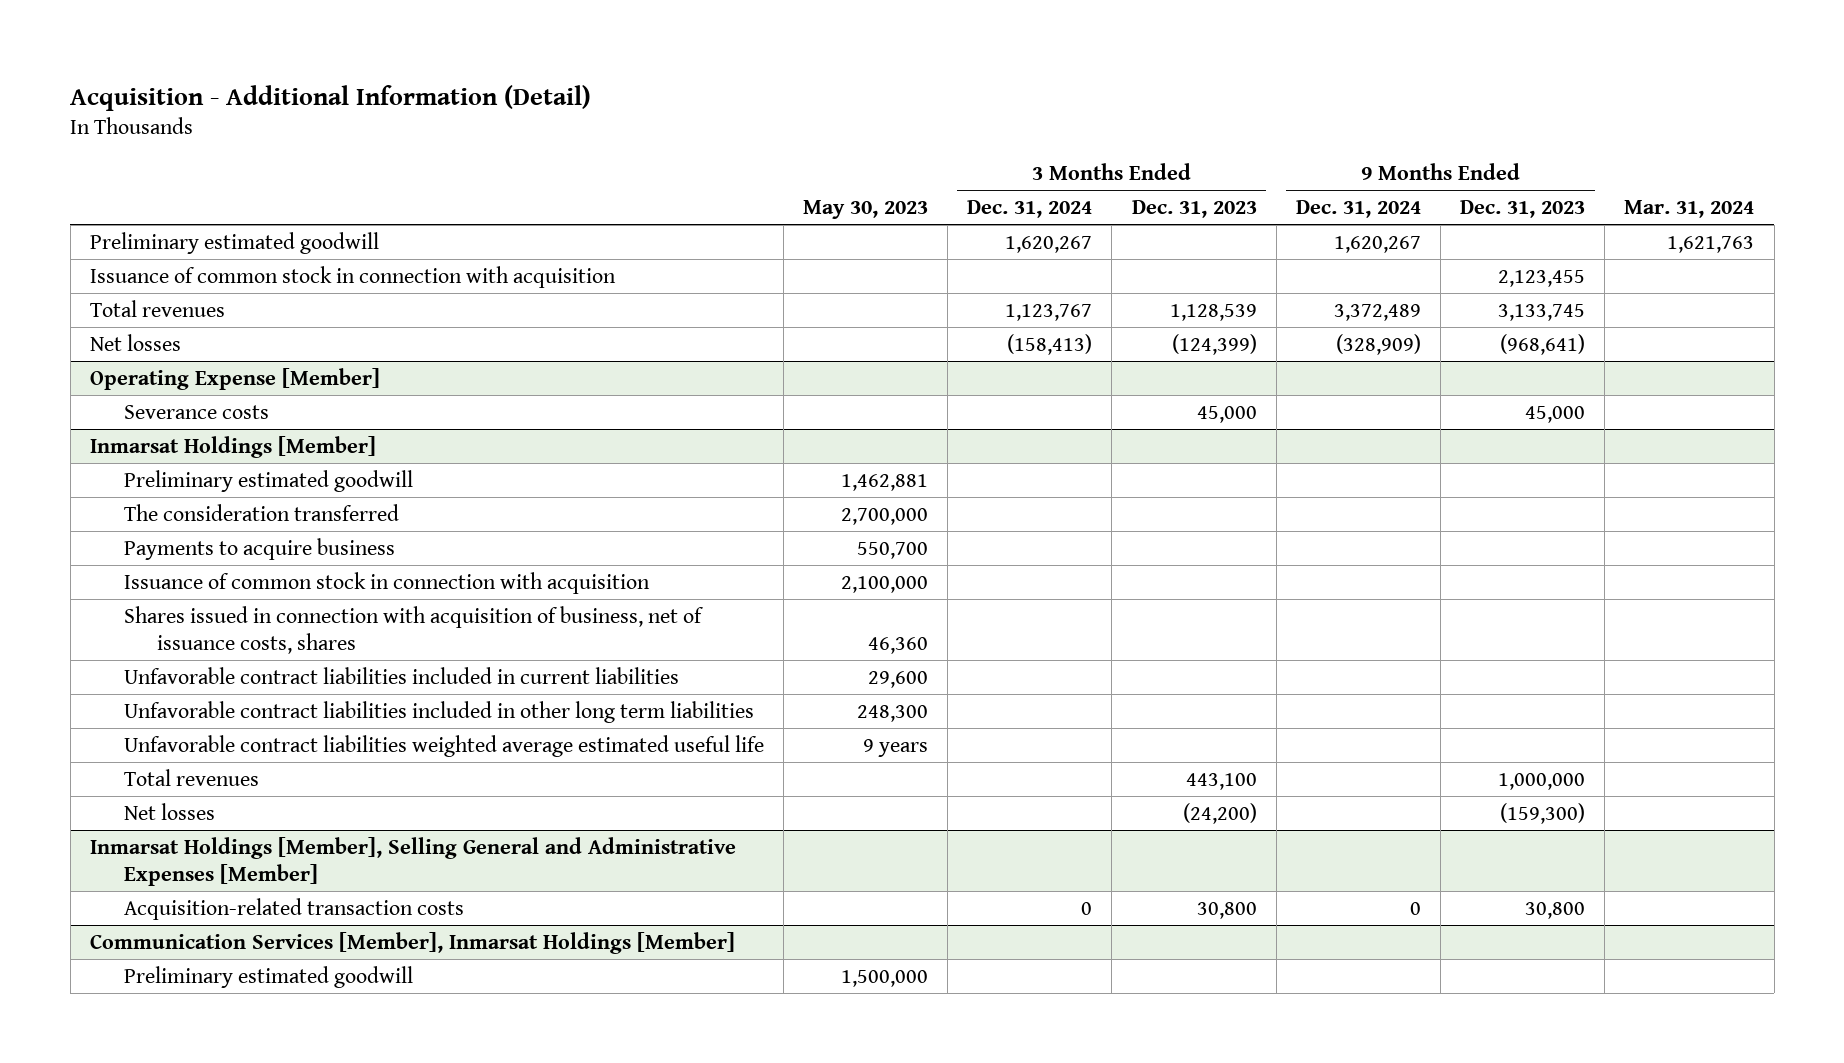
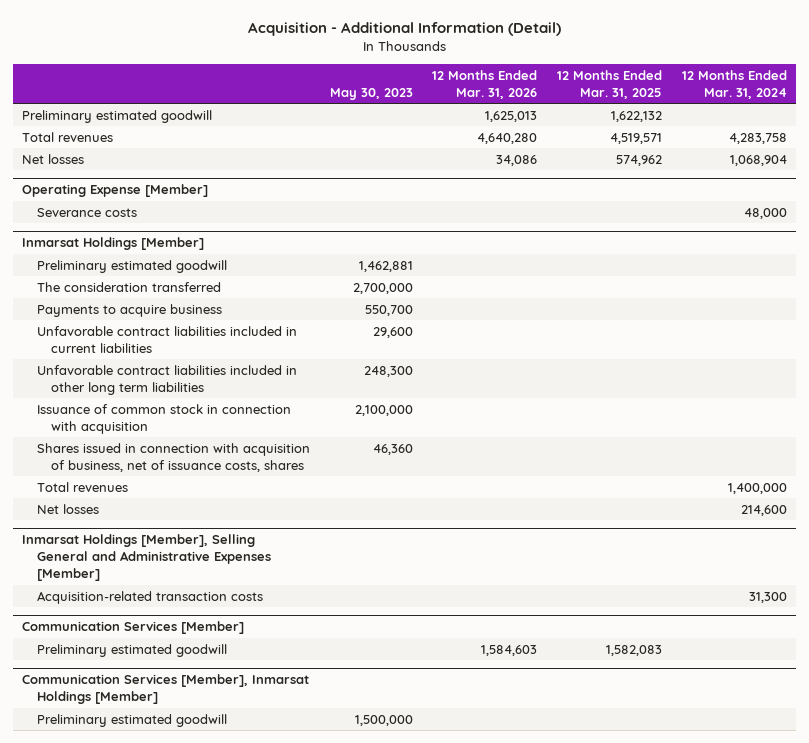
- | May 30, 2023 | 3 Months Ended Dec. 31, 2024 | 3 Months Ended Dec. 31, 2023 | 9 Months Ended Dec. 31, 2024 | 9 Months Ended Dec. 31, 2023 | Mar. 31, 2024
+ | May 30, 2023 | 12 Months Ended Mar. 31, 2026 | 12 Months Ended Mar. 31, 2025 | 12 Months Ended Mar. 31, 2024
- Issuance of common stock in connection with acquisition | | | | | 2,123,455 |
@ Inmarsat Holdings [Member]
- Unfavorable contract liabilities weighted average estimated useful life | 9 years | | | | |
moved down: Issuance of common stock in connection with acquisition | 2,100,000 | | |
moved down: Shares issued in connection with acquisition of business, net of issuance costs, shares | 46,360 | | |
+ Communication Services [Member]
+ Preliminary estimated goodwill | | 1,584,603 | 1,582,083 |

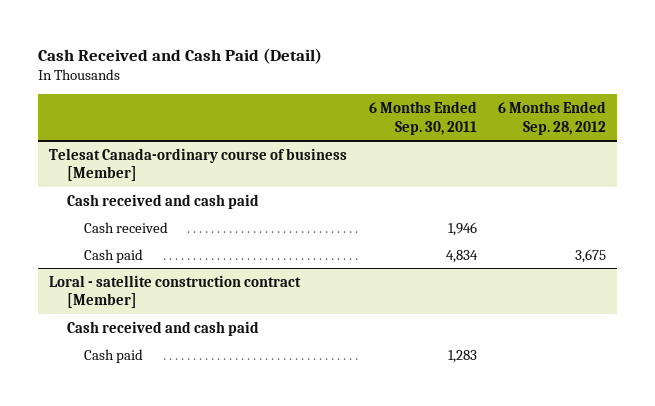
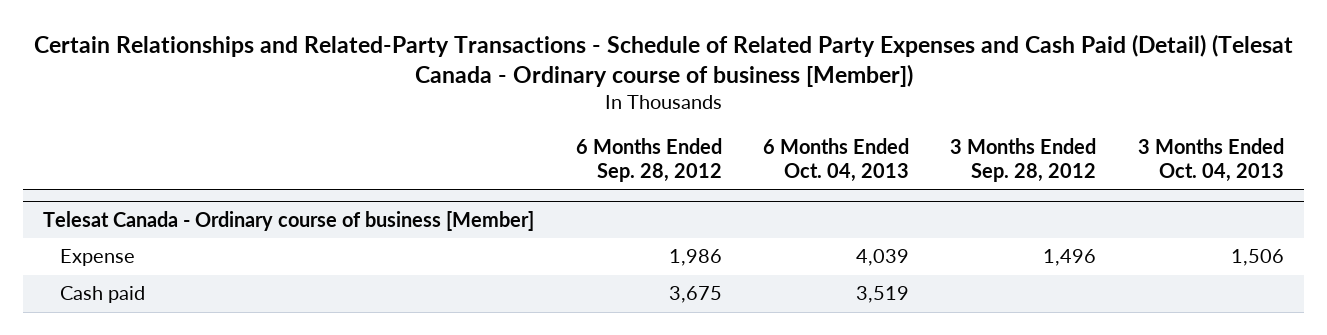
- Cash Received and Cash Paid (Detail)
+ Certain Relationships and Related-Party Transactions - Schedule of Related Party Expenses and Cash Paid (Detail) (Telesat Canada - Ordinary course of business [Member])
- | 6 Months Ended Sep. 30, 2011 | 6 Months Ended Sep. 28, 2012
+ | 6 Months Ended Sep. 28, 2012 | 6 Months Ended Oct. 04, 2013 | 3 Months Ended Sep. 28, 2012 | 3 Months Ended Oct. 04, 2013
- Telesat Canada-ordinary course of business [Member]
- Cash received and cash paid
- Cash received | 1,946 |
+ Telesat Canada - Ordinary course of business [Member]
+ Expense | 1,986 | 4,039 | 1,496 | 1,506
- Loral - satellite construction contract [Member]
- Cash received and cash paid
- Cash paid | 1,283 |

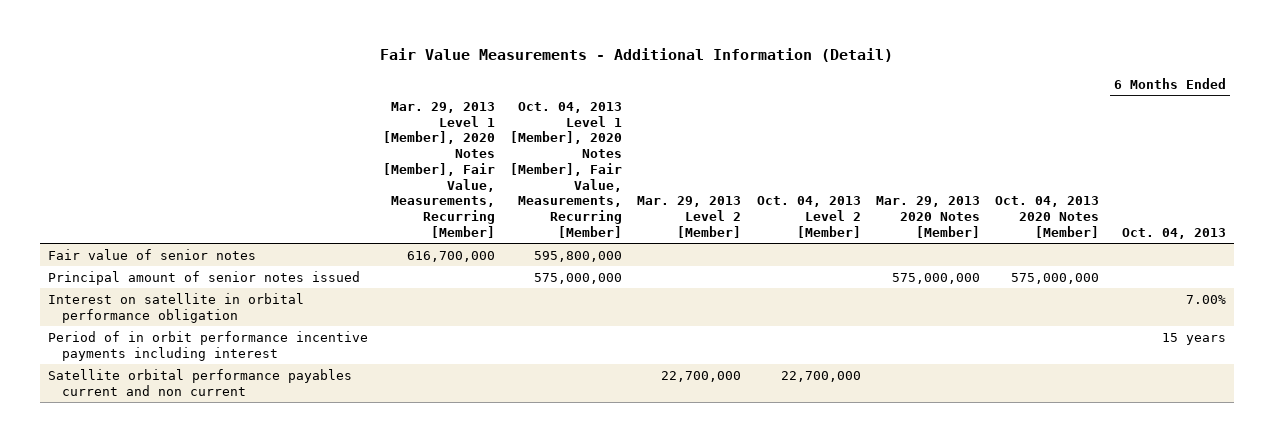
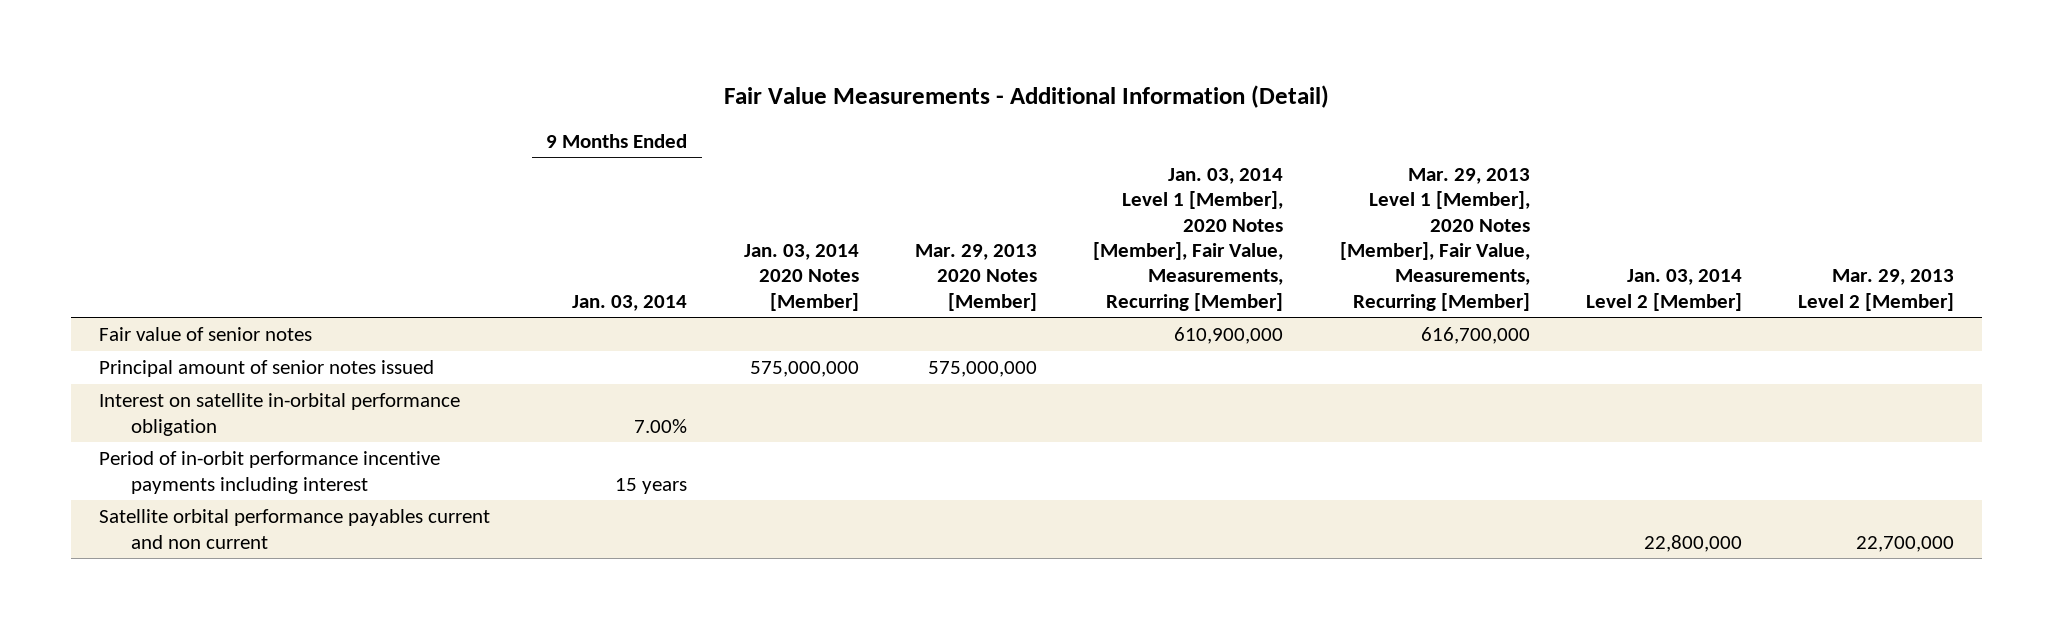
- | Mar. 29, 2013 Level 1 [Member], 2020 Notes [Member], Fair Value, Measurements, Recurring [Member] | Oct. 04, 2013 Level 1 [Member], 2020 Notes [Member], Fair Value, Measurements, Recurring [Member] | Mar. 29, 2013 Level 2 [Member] | Oct. 04, 2013 Level 2 [Member] | Mar. 29, 2013 2020 Notes [Member] | Oct. 04, 2013 2020 Notes [Member] | 6 Months Ended Oct. 04, 2013
+ | 9 Months Ended Jan. 03, 2014 | Jan. 03, 2014 2020 Notes [Member] | Mar. 29, 2013 2020 Notes [Member] | Jan. 03, 2014 Level 1 [Member], 2020 Notes [Member], Fair Value, Measurements, Recurring [Member] | Mar. 29, 2013 Level 1 [Member], 2020 Notes [Member], Fair Value, Measurements, Recurring [Member] | Jan. 03, 2014 Level 2 [Member] | Mar. 29, 2013 Level 2 [Member]
- Interest on satellite in orbital performance obligation | | | | | | | 7.00%
- Period of in orbit performance incentive payments including interest | | | | | | | 15 years
+ Interest on satellite in-orbital performance obligation | 7.00% | | | | | |
+ Period of in-orbit performance incentive payments including interest | 15 years | | | | | |

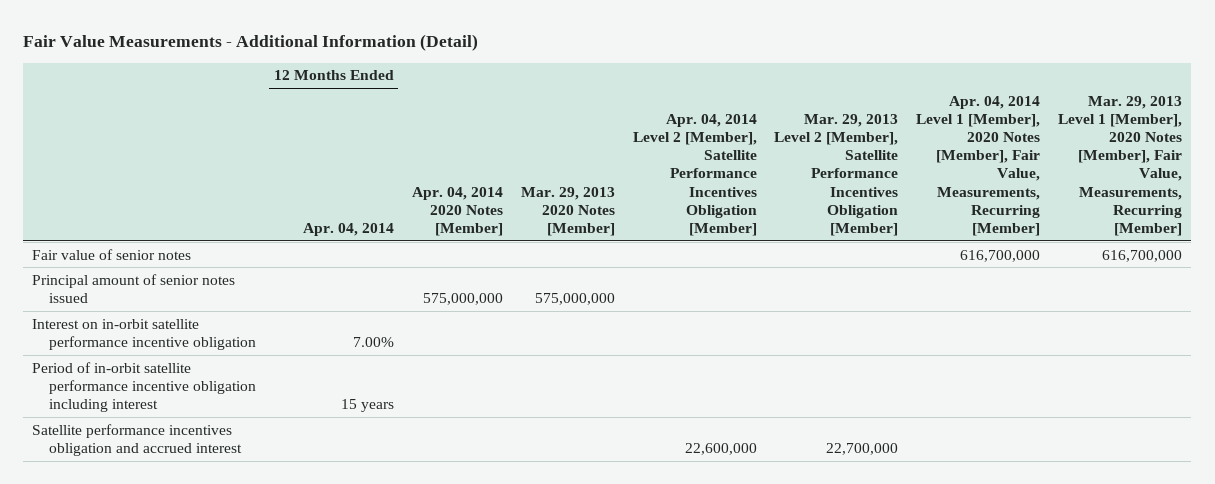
- | 9 Months Ended Jan. 03, 2014 | Jan. 03, 2014 2020 Notes [Member] | Mar. 29, 2013 2020 Notes [Member] | Jan. 03, 2014 Level 1 [Member], 2020 Notes [Member], Fair Value, Measurements, Recurring [Member] | Mar. 29, 2013 Level 1 [Member], 2020 Notes [Member], Fair Value, Measurements, Recurring [Member] | Jan. 03, 2014 Level 2 [Member] | Mar. 29, 2013 Level 2 [Member]
+ | 12 Months Ended Apr. 04, 2014 | Apr. 04, 2014 2020 Notes [Member] | Mar. 29, 2013 2020 Notes [Member] | Apr. 04, 2014 Level 2 [Member], Satellite Performance Incentives Obligation [Member] | Mar. 29, 2013 Level 2 [Member], Satellite Performance Incentives Obligation [Member] | Apr. 04, 2014 Level 1 [Member], 2020 Notes [Member], Fair Value, Measurements, Recurring [Member] | Mar. 29, 2013 Level 1 [Member], 2020 Notes [Member], Fair Value, Measurements, Recurring [Member]
- Interest on satellite in-orbital performance obligation | 7.00% | | | | | |
- Period of in-orbit performance incentive payments including interest | 15 years | | | | | |
- Satellite orbital performance payables current and non current | | | | | | 22,800,000 | 22,700,000
+ Interest on in-orbit satellite performance incentive obligation | 7.00% | | | | | |
+ Period of in-orbit satellite performance incentive obligation including interest | 15 years | | | | | |
+ Satellite performance incentives obligation and accrued interest | | | | 22,600,000 | 22,700,000 | |

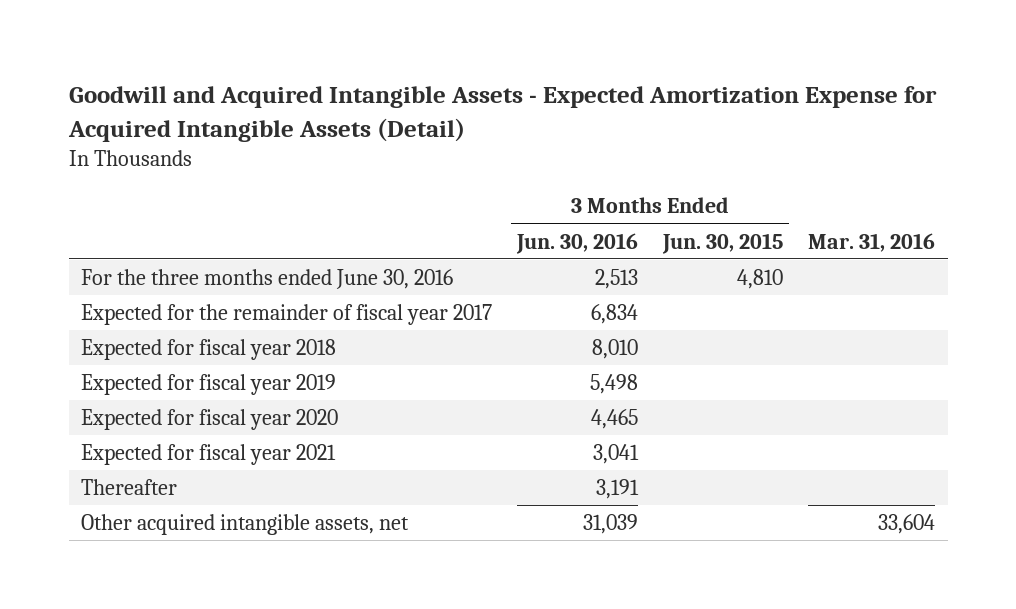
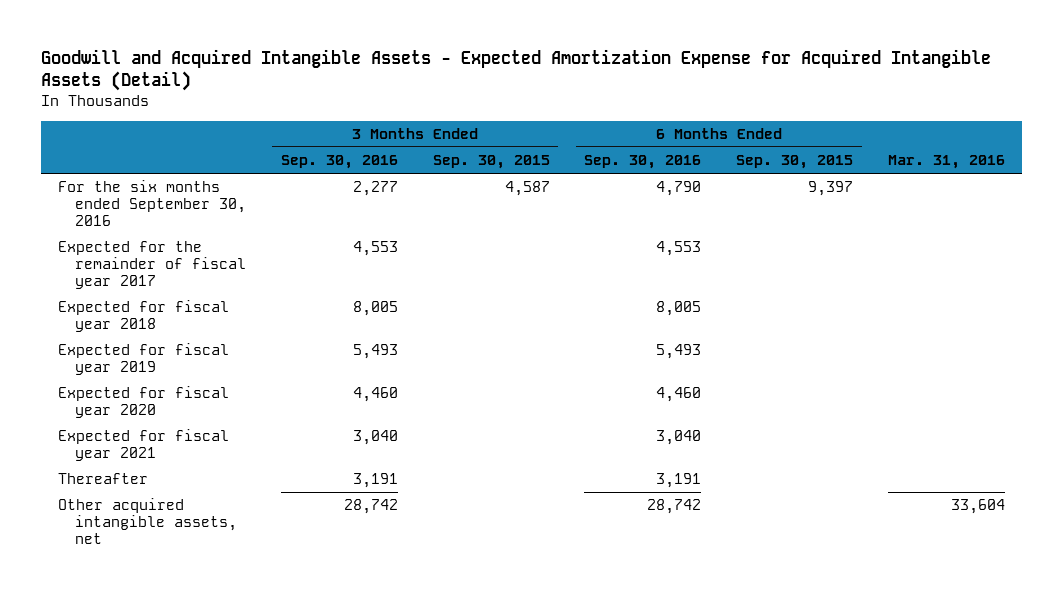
- | 3 Months Ended Jun. 30, 2016 | 3 Months Ended Jun. 30, 2015 | Mar. 31, 2016
+ | 3 Months Ended Sep. 30, 2016 | 3 Months Ended Sep. 30, 2015 | 6 Months Ended Sep. 30, 2016 | 6 Months Ended Sep. 30, 2015 | Mar. 31, 2016
- For the three months ended June 30, 2016 | 2,513 | 4,810 |
+ For the six months ended September 30, 2016 | 2,277 | 4,587 | 4,790 | 9,397 |

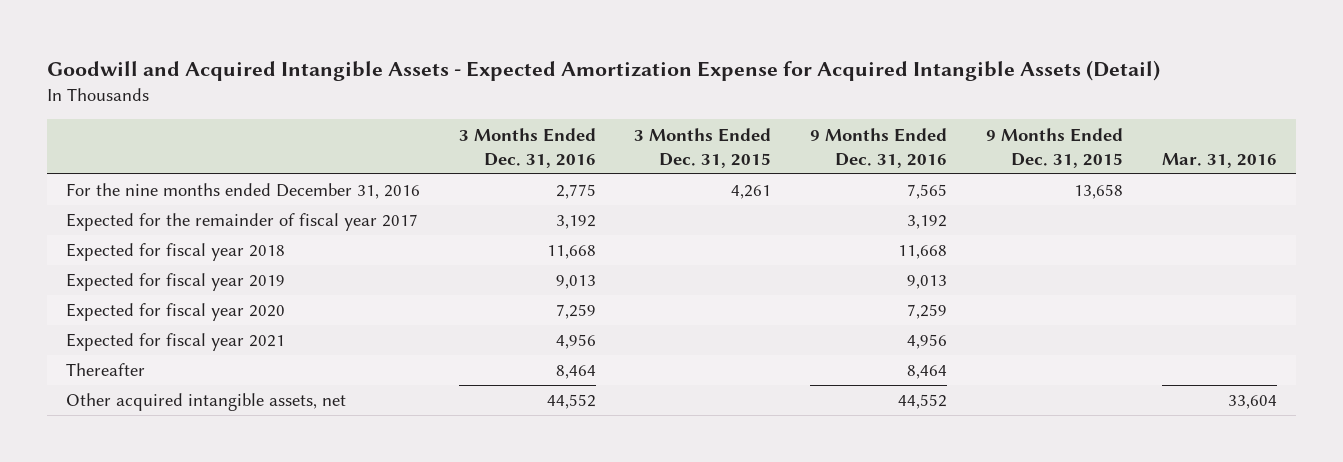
- | 3 Months Ended Sep. 30, 2016 | 3 Months Ended Sep. 30, 2015 | 6 Months Ended Sep. 30, 2016 | 6 Months Ended Sep. 30, 2015 | Mar. 31, 2016
+ | 3 Months Ended Dec. 31, 2016 | 3 Months Ended Dec. 31, 2015 | 9 Months Ended Dec. 31, 2016 | 9 Months Ended Dec. 31, 2015 | Mar. 31, 2016
- For the six months ended September 30, 2016 | 2,277 | 4,587 | 4,790 | 9,397 |
+ For the nine months ended December 31, 2016 | 2,775 | 4,261 | 7,565 | 13,658 |

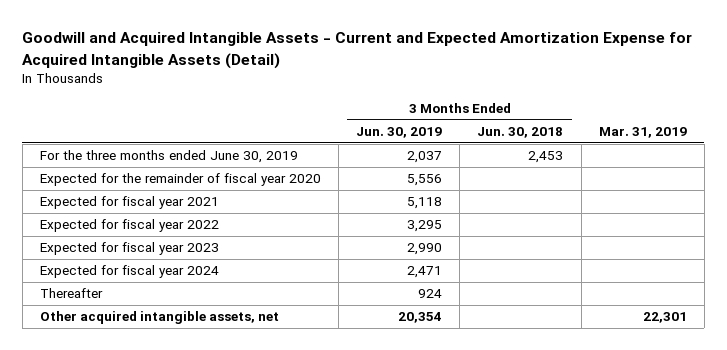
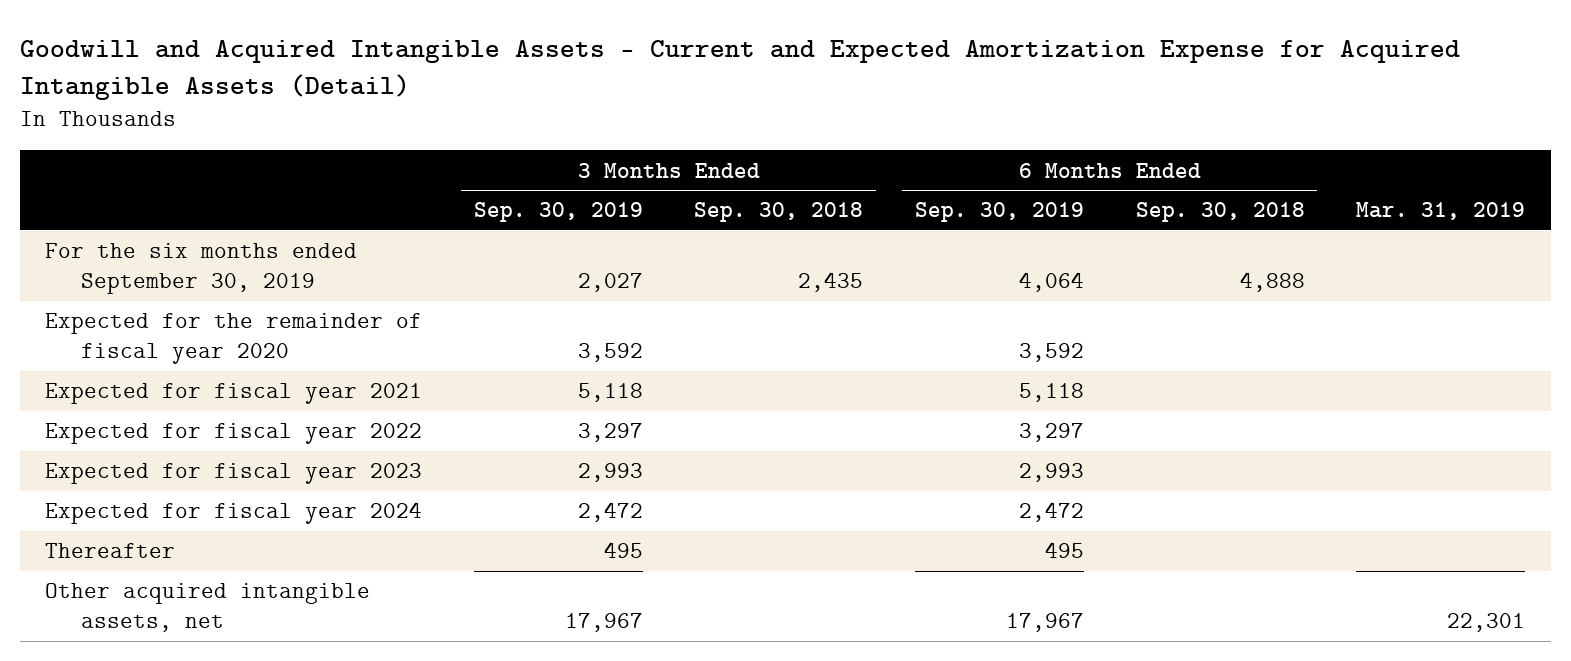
- | 3 Months Ended Jun. 30, 2019 | 3 Months Ended Jun. 30, 2018 | Mar. 31, 2019
+ | 3 Months Ended Sep. 30, 2019 | 3 Months Ended Sep. 30, 2018 | 6 Months Ended Sep. 30, 2019 | 6 Months Ended Sep. 30, 2018 | Mar. 31, 2019
- For the three months ended June 30, 2019 | 2,037 | 2,453 |
+ For the six months ended September 30, 2019 | 2,027 | 2,435 | 4,064 | 4,888 |

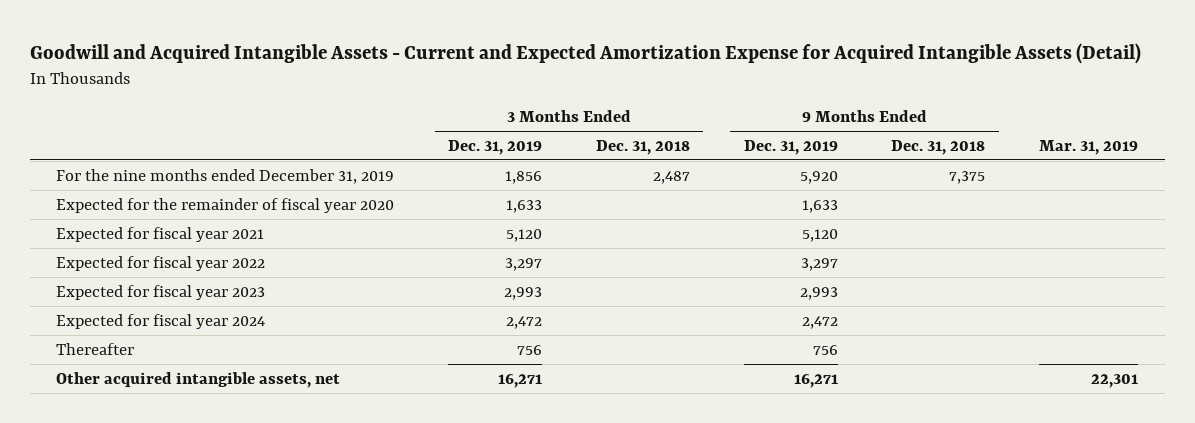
- | 3 Months Ended Sep. 30, 2019 | 3 Months Ended Sep. 30, 2018 | 6 Months Ended Sep. 30, 2019 | 6 Months Ended Sep. 30, 2018 | Mar. 31, 2019
+ | 3 Months Ended Dec. 31, 2019 | 3 Months Ended Dec. 31, 2018 | 9 Months Ended Dec. 31, 2019 | 9 Months Ended Dec. 31, 2018 | Mar. 31, 2019
- For the six months ended September 30, 2019 | 2,027 | 2,435 | 4,064 | 4,888 |
+ For the nine months ended December 31, 2019 | 1,856 | 2,487 | 5,920 | 7,375 |

